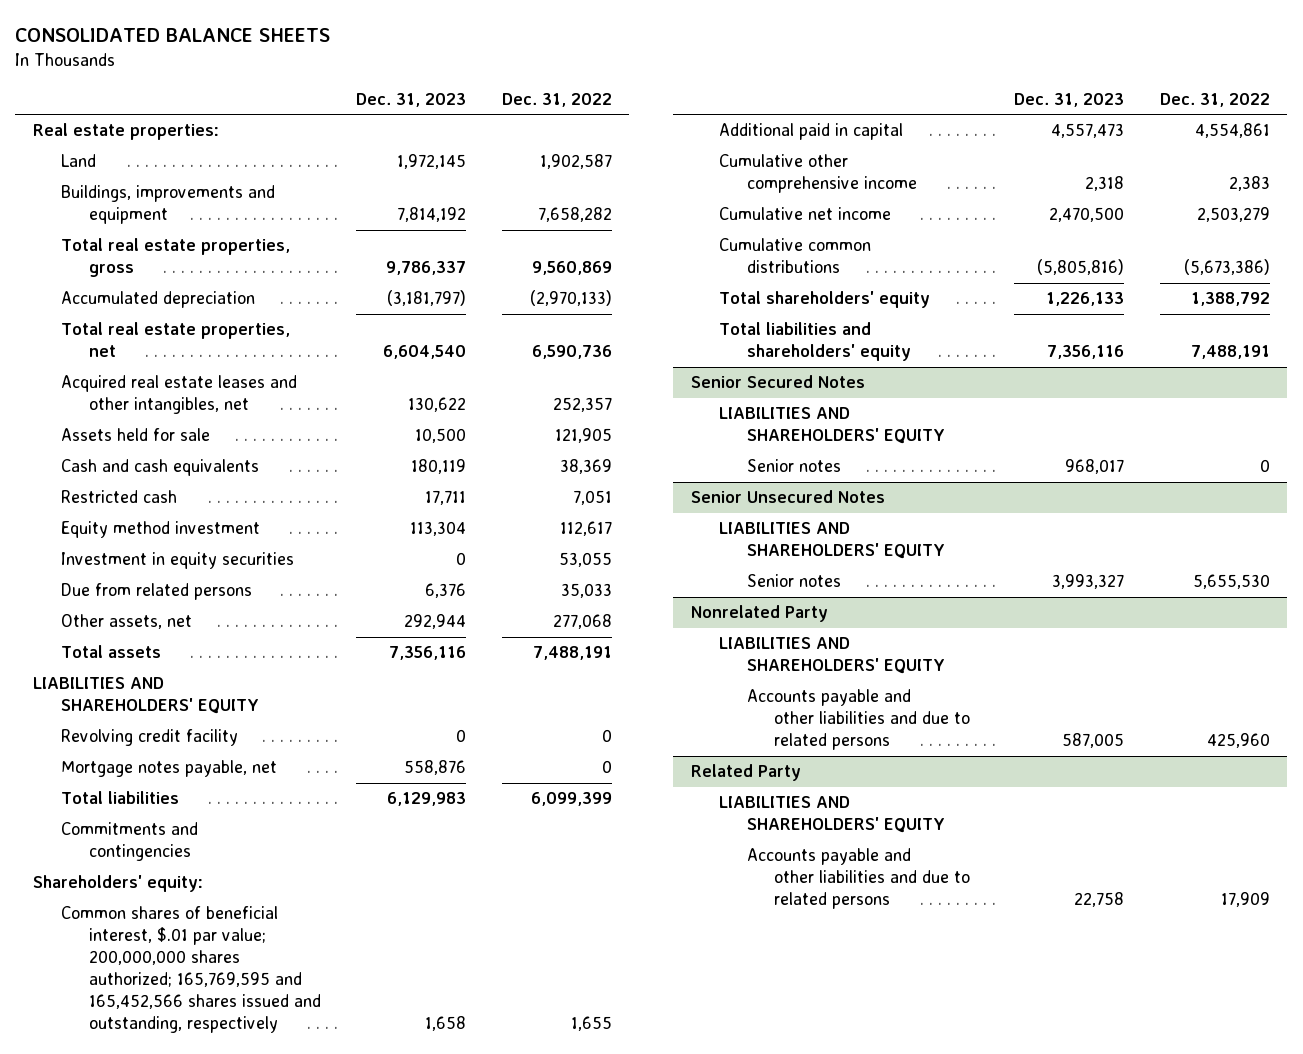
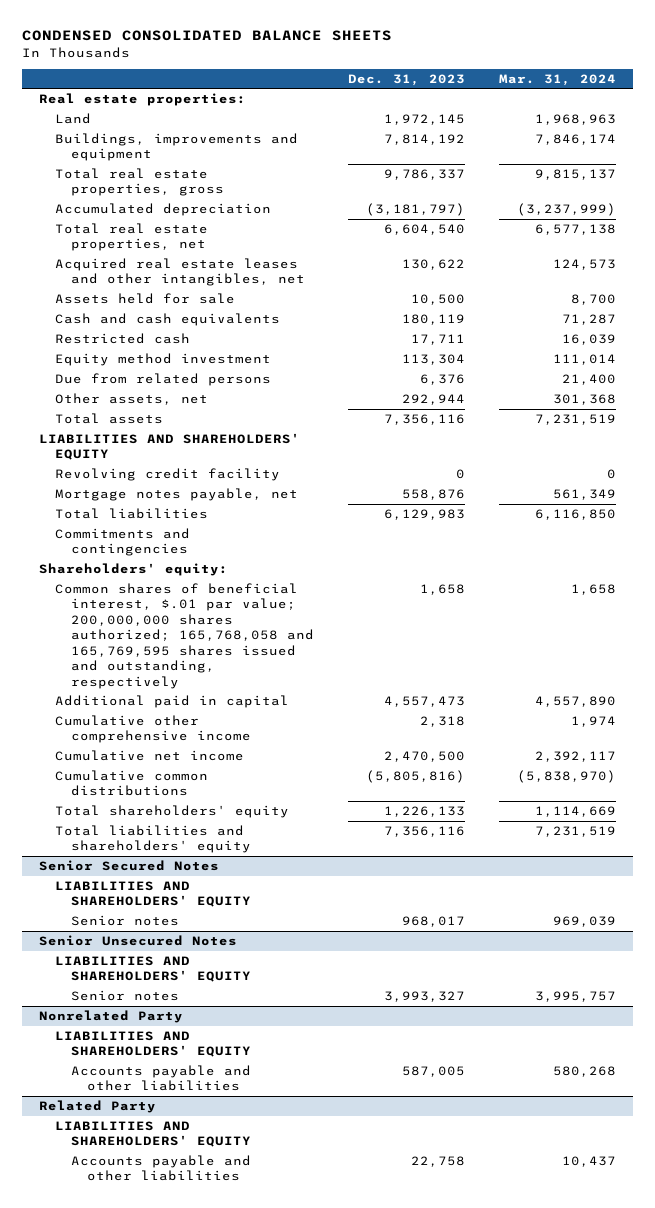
- CONSOLIDATED BALANCE SHEETS
+ CONDENSED CONSOLIDATED BALANCE SHEETS
- | Dec. 31, 2023 | Dec. 31, 2022
+ | Dec. 31, 2023 | Mar. 31, 2024
- Investment in equity securities | 0 | 53,055
- Common shares of beneficial interest, $.01 par value; 200,000,000 shares authorized; 165,769,595 and 165,452,566 shares issued and outstanding, respectively | 1,658 | 1,655
+ Common shares of beneficial interest, $.01 par value; 200,000,000 shares authorized; 165,768,058 and 165,769,595 shares issued and outstanding, respectively | 1,658 | 1,658
@ Nonrelated Party
- Accounts payable and other liabilities and due to related persons | 587,005 | 425,960
+ Accounts payable and other liabilities | 587,005 | 580,268
@ Related Party
- Accounts payable and other liabilities and due to related persons | 22,758 | 17,909
+ Accounts payable and other liabilities | 22,758 | 10,437

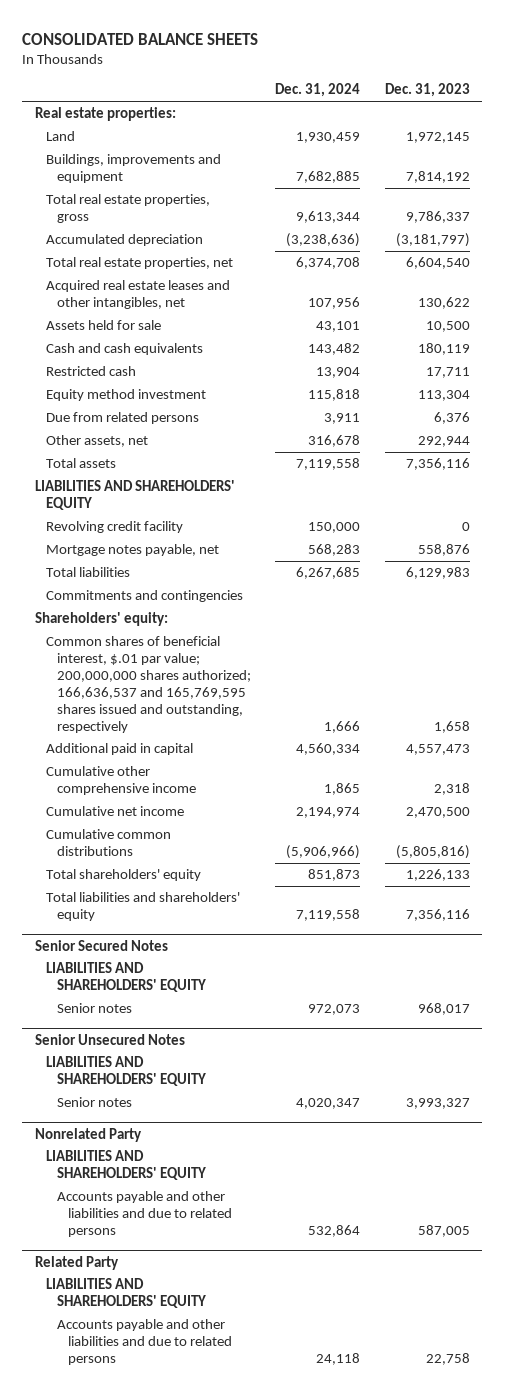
- CONDENSED CONSOLIDATED BALANCE SHEETS
+ CONSOLIDATED BALANCE SHEETS
- | Dec. 31, 2023 | Mar. 31, 2024
+ | Dec. 31, 2024 | Dec. 31, 2023
- Common shares of beneficial interest, $.01 par value; 200,000,000 shares authorized; 165,768,058 and 165,769,595 shares issued and outstanding, respectively | 1,658 | 1,658
+ Common shares of beneficial interest, $.01 par value; 200,000,000 shares authorized; 166,636,537 and 165,769,595 shares issued and outstanding, respectively | 1,666 | 1,658
@ Nonrelated Party
- Accounts payable and other liabilities | 587,005 | 580,268
+ Accounts payable and other liabilities and due to related persons | 532,864 | 587,005
@ Related Party
- Accounts payable and other liabilities | 22,758 | 10,437
+ Accounts payable and other liabilities and due to related persons | 24,118 | 22,758

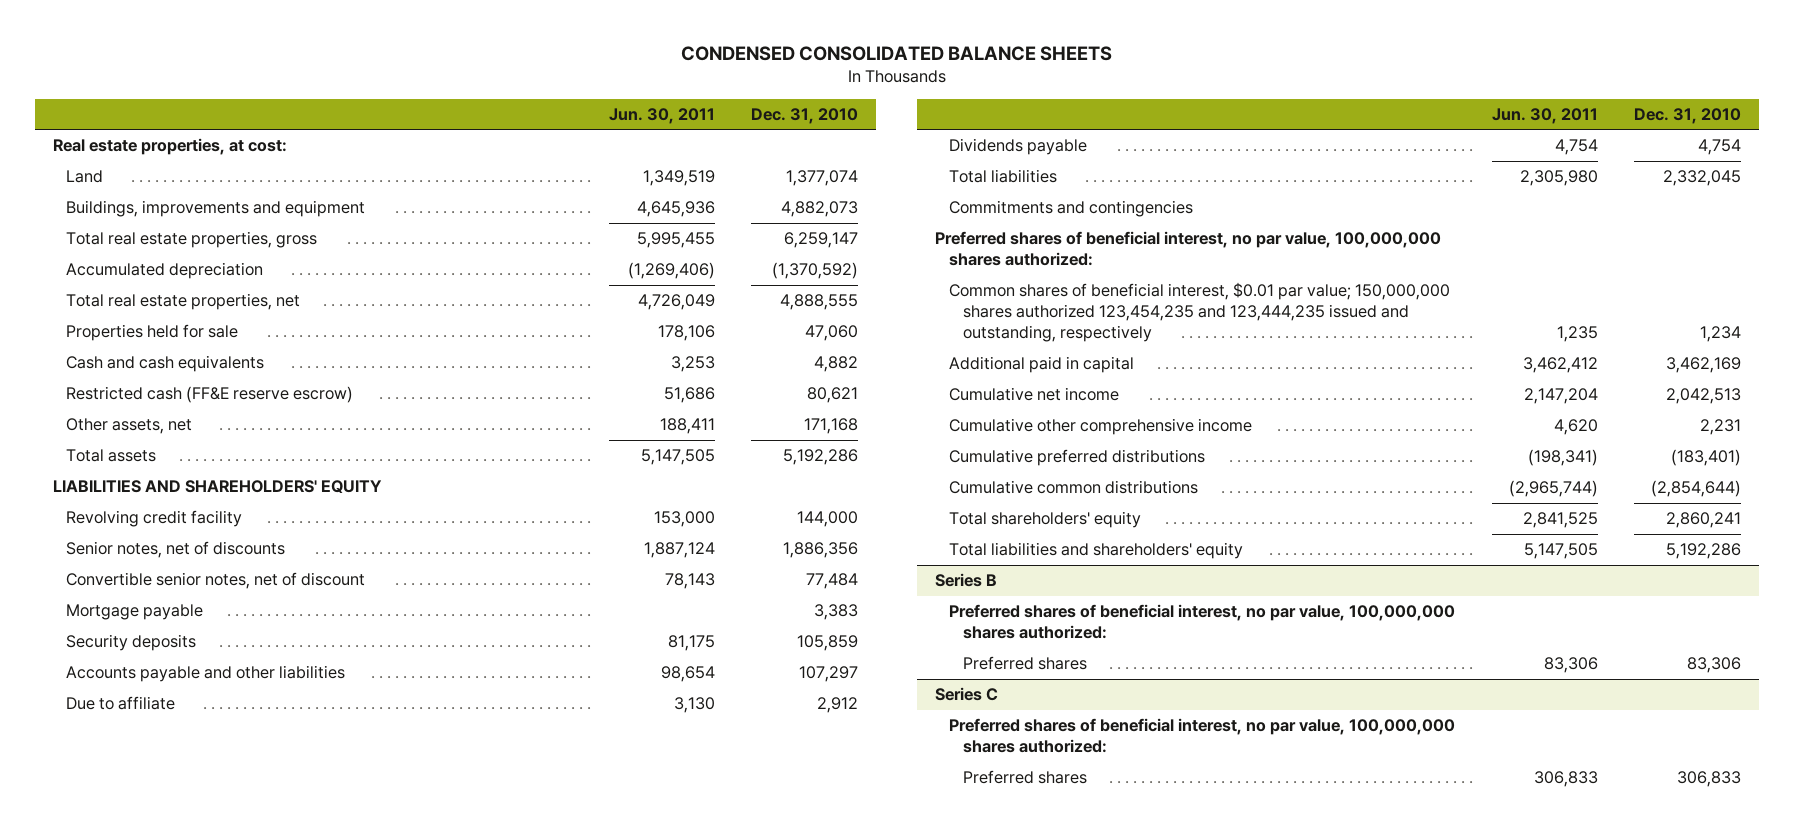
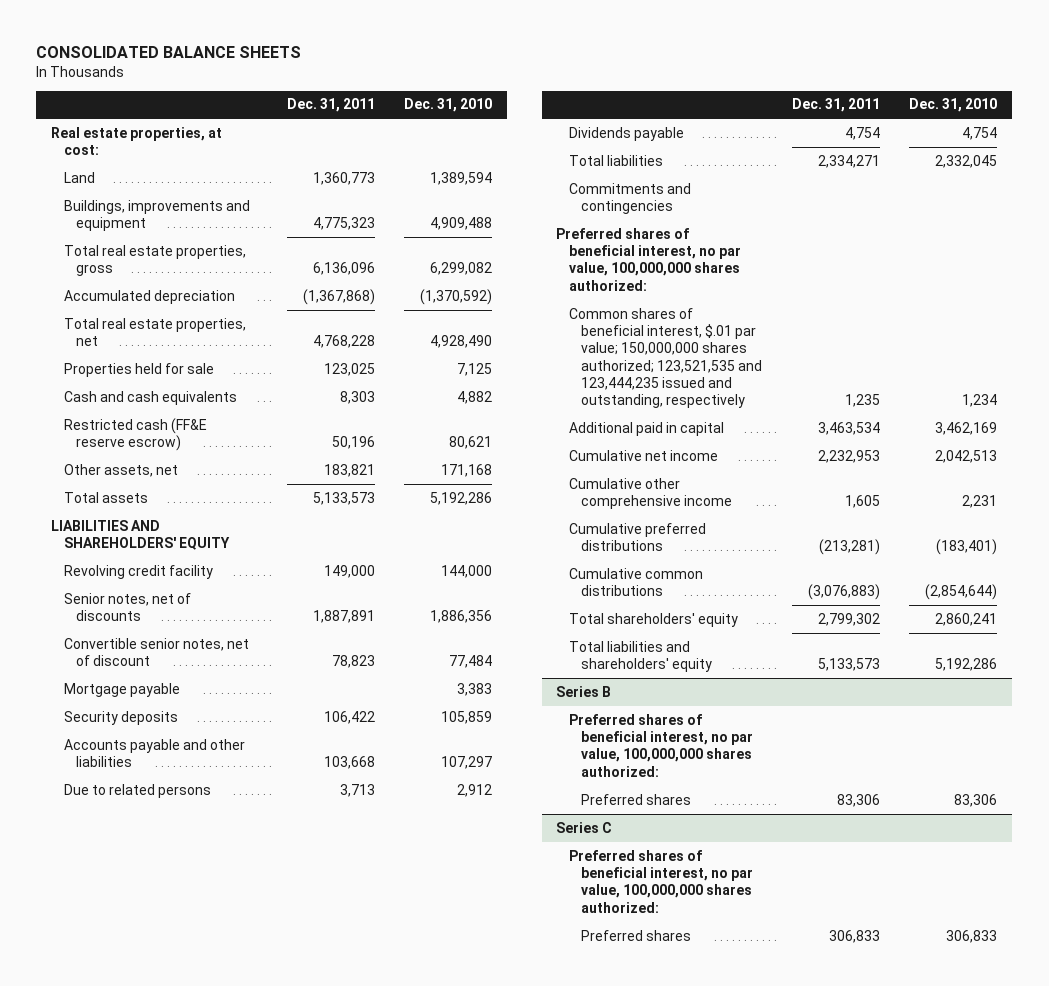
- CONDENSED CONSOLIDATED BALANCE SHEETS
+ CONSOLIDATED BALANCE SHEETS
- | Jun. 30, 2011 | Dec. 31, 2010
+ | Dec. 31, 2011 | Dec. 31, 2010
- Land | 1,349,519 | 1,377,074
- Buildings, improvements and equipment | 4,645,936 | 4,882,073
- Total real estate properties, gross | 5,995,455 | 6,259,147
+ Land | 1,360,773 | 1,389,594
+ Buildings, improvements and equipment | 4,775,323 | 4,909,488
+ Total real estate properties, gross | 6,136,096 | 6,299,082
- Total real estate properties, net | 4,726,049 | 4,888,555
- Properties held for sale | 178,106 | 47,060
+ Total real estate properties, net | 4,768,228 | 4,928,490
+ Properties held for sale | 123,025 | 7,125
- Due to affiliate | 3,130 | 2,912
+ Due to related persons | 3,713 | 2,912
- Common shares of beneficial interest, $0.01 par value; 150,000,000 shares authorized 123,454,235 and 123,444,235 issued and outstanding, respectively | 1,235 | 1,234
+ Common shares of beneficial interest, $.01 par value; 150,000,000 shares authorized; 123,521,535 and 123,444,235 issued and outstanding, respectively | 1,235 | 1,234

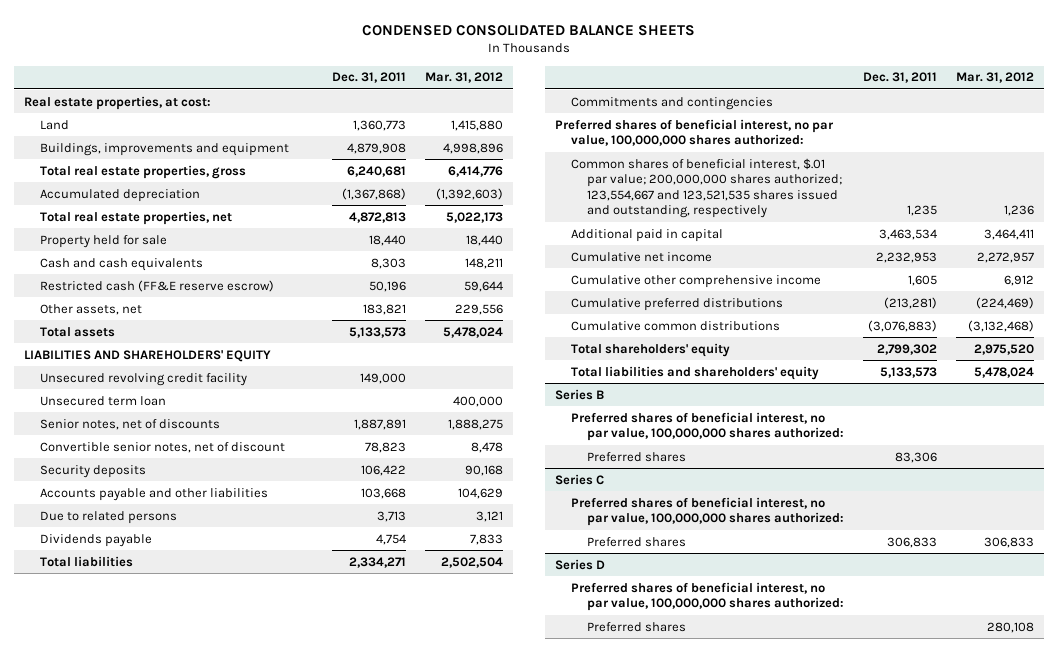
- CONSOLIDATED BALANCE SHEETS
+ CONDENSED CONSOLIDATED BALANCE SHEETS
- | Dec. 31, 2011 | Dec. 31, 2010
+ | Dec. 31, 2011 | Mar. 31, 2012
- Buildings, improvements and equipment | 4,775,323 | 4,909,488
- Total real estate properties, gross | 6,136,096 | 6,299,082
+ Buildings, improvements and equipment | 4,879,908 | 4,998,896
+ Total real estate properties, gross | 6,240,681 | 6,414,776
- Total real estate properties, net | 4,768,228 | 4,928,490
- Properties held for sale | 123,025 | 7,125
+ Total real estate properties, net | 4,872,813 | 5,022,173
+ Property held for sale | 18,440 | 18,440
- Revolving credit facility | 149,000 | 144,000
+ Unsecured revolving credit facility | 149,000 |
+ Unsecured term loan | | 400,000
- Mortgage payable | | 3,383
- Common shares of beneficial interest, $.01 par value; 150,000,000 shares authorized; 123,521,535 and 123,444,235 issued and outstanding, respectively | 1,235 | 1,234
+ Common shares of beneficial interest, $.01 par value; 200,000,000 shares authorized; 123,554,667 and 123,521,535 shares issued and outstanding, respectively | 1,235 | 1,236
+ Series D
+ Preferred shares of beneficial interest, no par value, 100,000,000 shares authorized:
+ Preferred shares | | 280,108

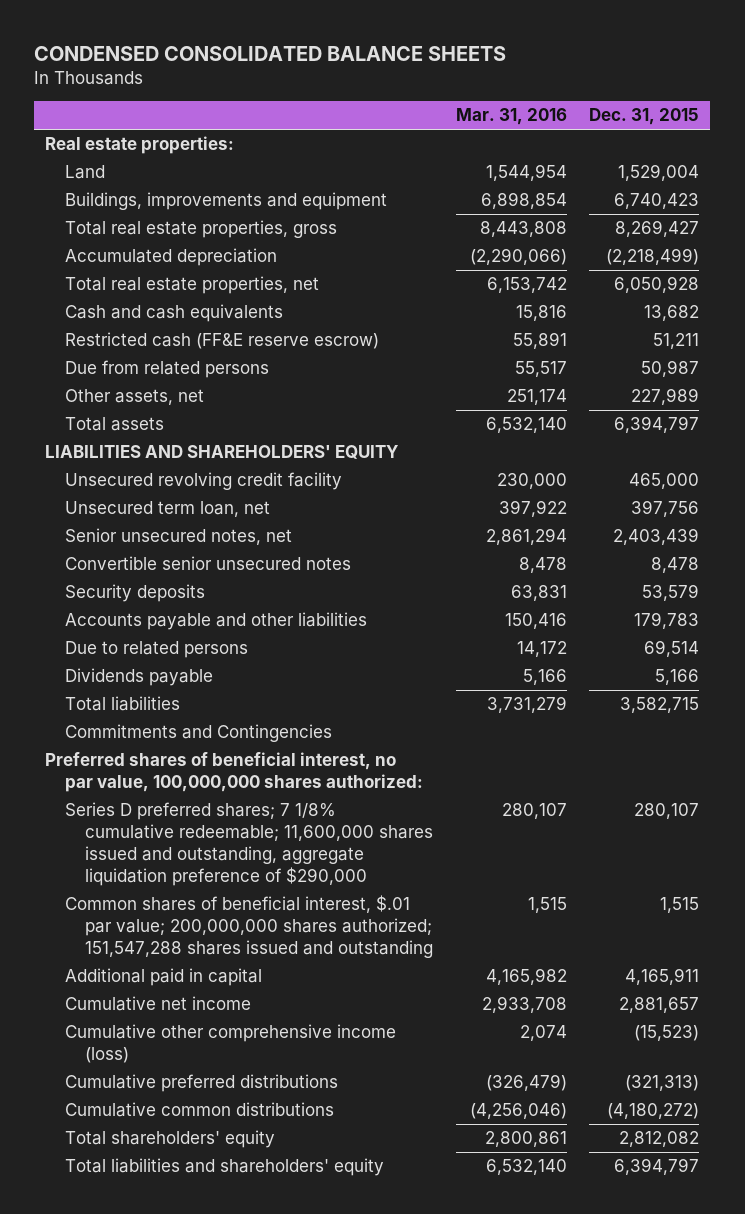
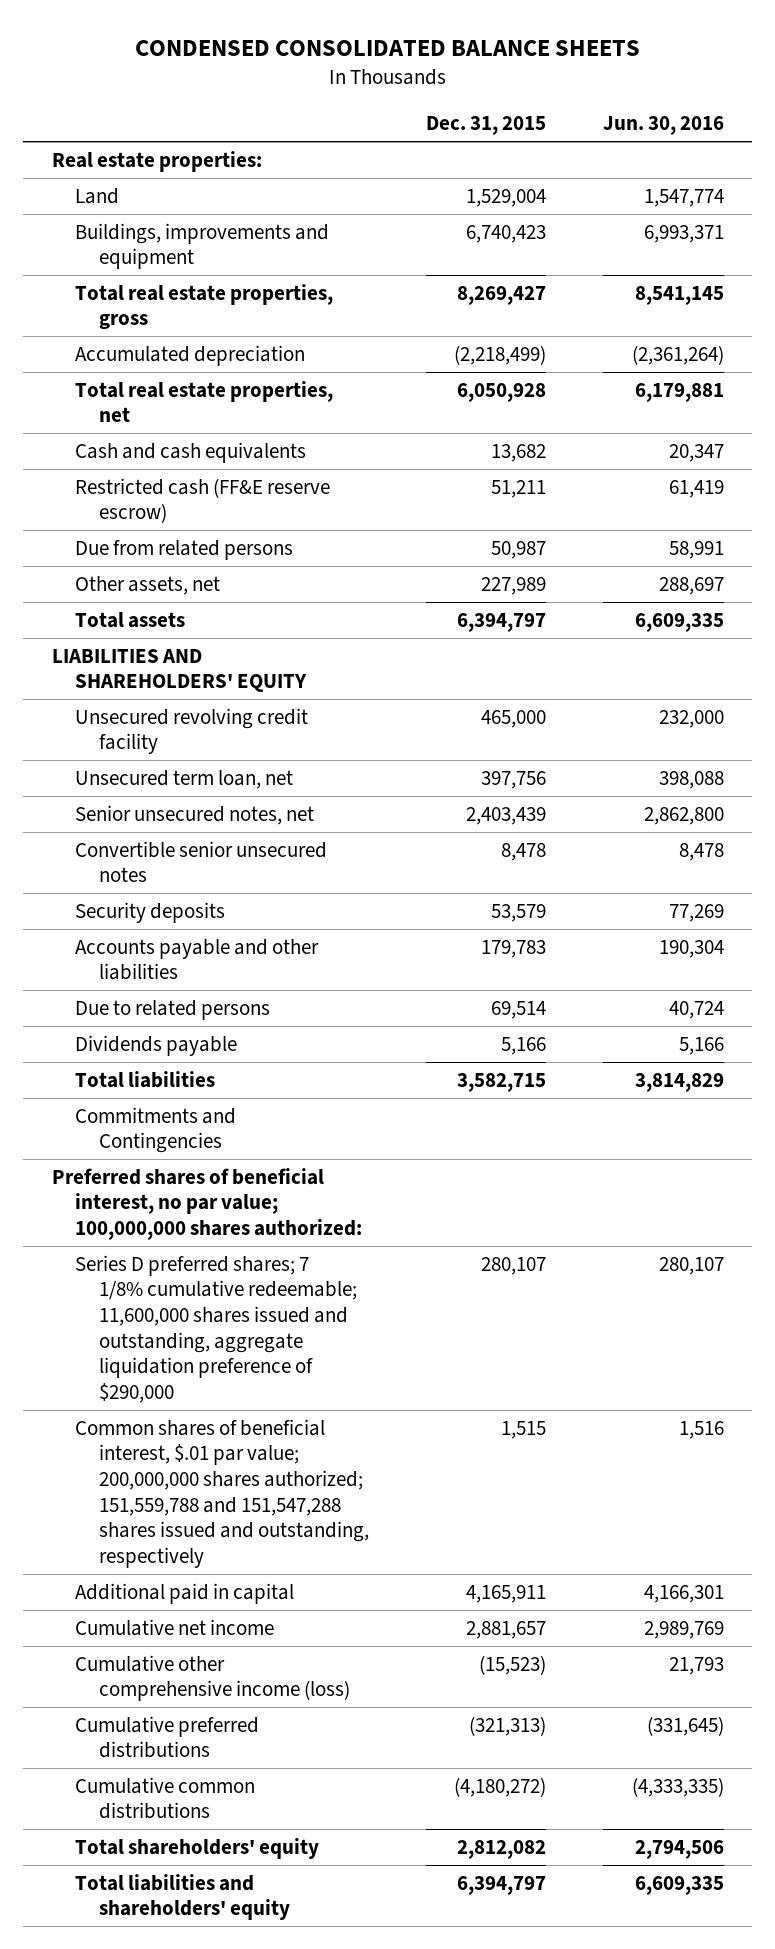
- | Mar. 31, 2016 | Dec. 31, 2015
+ | Dec. 31, 2015 | Jun. 30, 2016
- Preferred shares of beneficial interest, no par value, 100,000,000 shares authorized:
+ Preferred shares of beneficial interest, no par value; 100,000,000 shares authorized:
- Common shares of beneficial interest, $.01 par value; 200,000,000 shares authorized; 151,547,288 shares issued and outstanding | 1,515 | 1,515
+ Common shares of beneficial interest, $.01 par value; 200,000,000 shares authorized; 151,559,788 and 151,547,288 shares issued and outstanding, respectively | 1,515 | 1,516

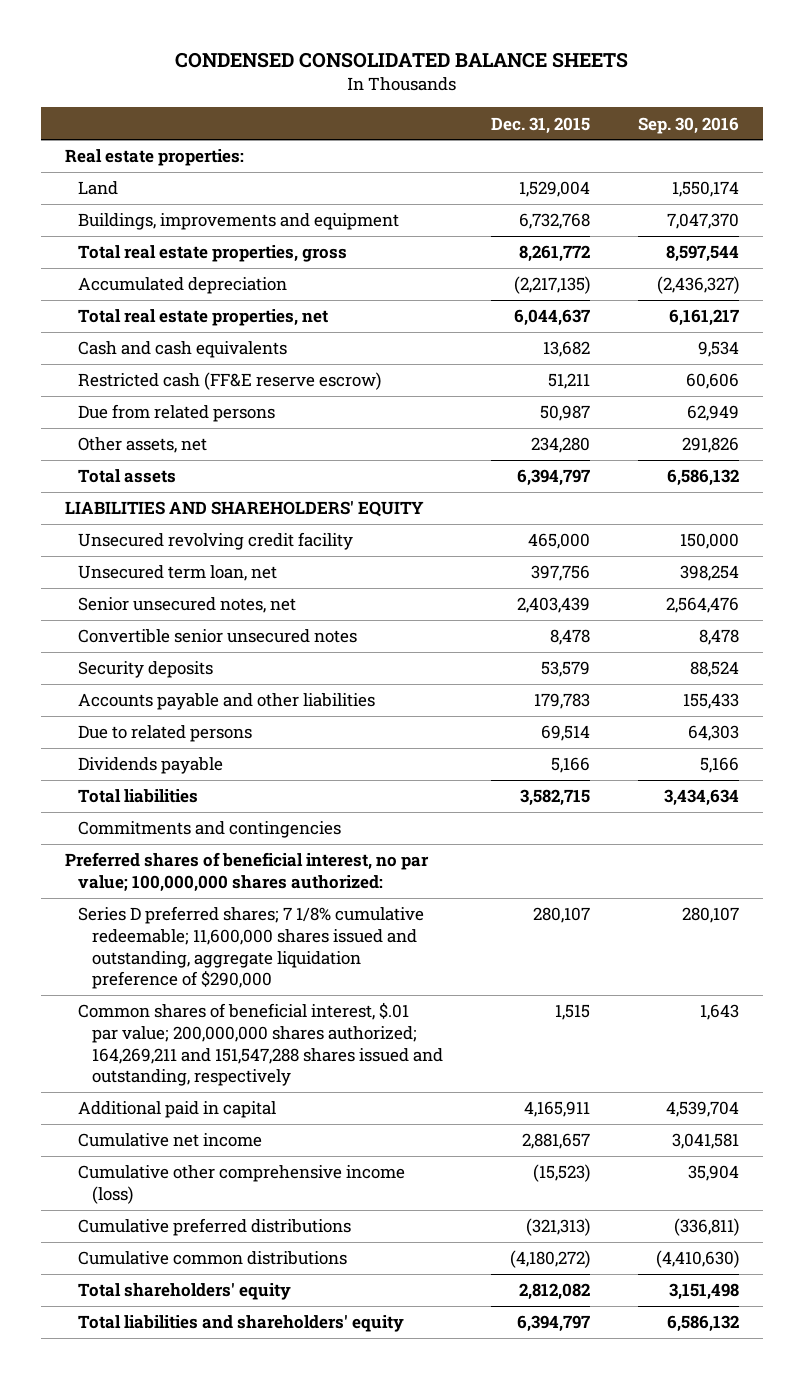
- | Dec. 31, 2015 | Jun. 30, 2016
+ | Dec. 31, 2015 | Sep. 30, 2016
- Buildings, improvements and equipment | 6,740,423 | 6,993,371
- Total real estate properties, gross | 8,269,427 | 8,541,145
- Accumulated depreciation | (2,218,499) | (2,361,264)
- Total real estate properties, net | 6,050,928 | 6,179,881
+ Buildings, improvements and equipment | 6,732,768 | 7,047,370
+ Total real estate properties, gross | 8,261,772 | 8,597,544
+ Accumulated depreciation | (2,217,135) | (2,436,327)
+ Total real estate properties, net | 6,044,637 | 6,161,217
- Other assets, net | 227,989 | 288,697
+ Other assets, net | 234,280 | 291,826
- Commitments and Contingencies
+ Commitments and contingencies
- Common shares of beneficial interest, $.01 par value; 200,000,000 shares authorized; 151,559,788 and 151,547,288 shares issued and outstanding, respectively | 1,515 | 1,516
+ Common shares of beneficial interest, $.01 par value; 200,000,000 shares authorized; 164,269,211 and 151,547,288 shares issued and outstanding, respectively | 1,515 | 1,643

